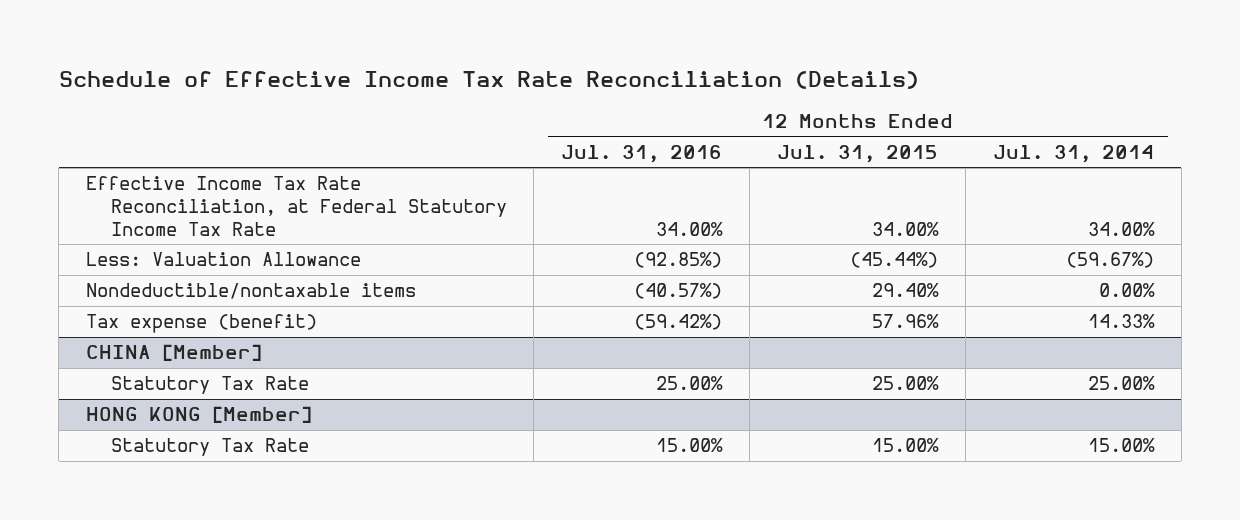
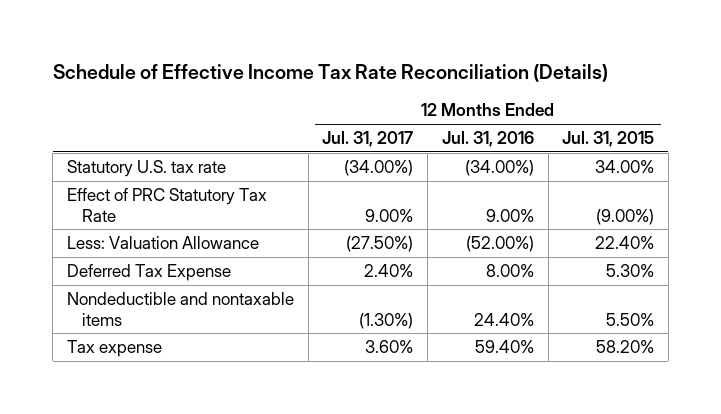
- | 12 Months Ended Jul. 31, 2016 | 12 Months Ended Jul. 31, 2015 | 12 Months Ended Jul. 31, 2014
+ | 12 Months Ended Jul. 31, 2017 | 12 Months Ended Jul. 31, 2016 | 12 Months Ended Jul. 31, 2015
- Effective Income Tax Rate Reconciliation, at Federal Statutory Income Tax Rate | 34.00% | 34.00% | 34.00%
- Less: Valuation Allowance | (92.85%) | (45.44%) | (59.67%)
- Nondeductible/nontaxable items | (40.57%) | 29.40% | 0.00%
- Tax expense (benefit) | (59.42%) | 57.96% | 14.33%
- CHINA [Member]
- Statutory Tax Rate | 25.00% | 25.00% | 25.00%
- HONG KONG [Member]
- Statutory Tax Rate | 15.00% | 15.00% | 15.00%
+ Statutory U.S. tax rate | (34.00%) | (34.00%) | 34.00%
+ Effect of PRC Statutory Tax Rate | 9.00% | 9.00% | (9.00%)
+ Less: Valuation Allowance | (27.50%) | (52.00%) | 22.40%
+ Deferred Tax Expense | 2.40% | 8.00% | 5.30%
+ Nondeductible and nontaxable items | (1.30%) | 24.40% | 5.50%
+ Tax expense | 3.60% | 59.40% | 58.20%

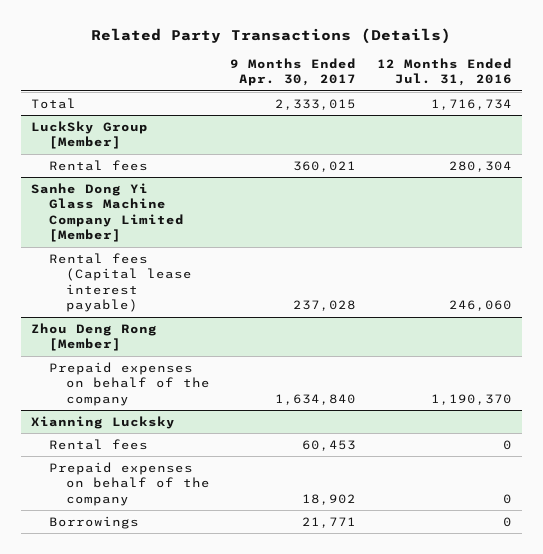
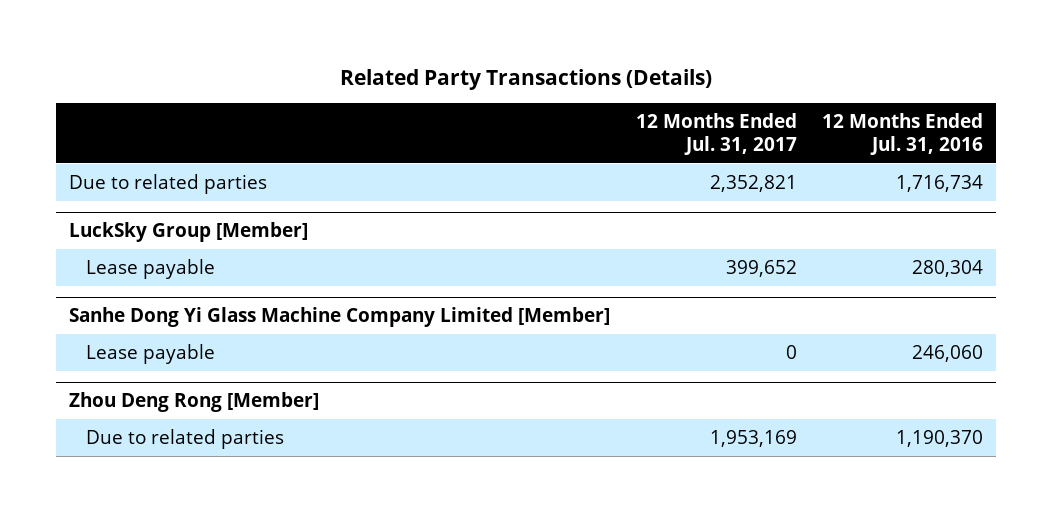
- | 9 Months Ended Apr. 30, 2017 | 12 Months Ended Jul. 31, 2016
+ | 12 Months Ended Jul. 31, 2017 | 12 Months Ended Jul. 31, 2016
- Total | 2,333,015 | 1,716,734
+ Due to related parties | 2,352,821 | 1,716,734
@ LuckSky Group [Member]
- Rental fees | 360,021 | 280,304
+ Lease payable | 399,652 | 280,304
@ Sanhe Dong Yi Glass Machine Company Limited [Member]
- Rental fees (Capital lease interest payable) | 237,028 | 246,060
+ Lease payable | 0 | 246,060
@ Zhou Deng Rong [Member]
- Prepaid expenses on behalf of the company | 1,634,840 | 1,190,370
- Xianning Lucksky
- Rental fees | 60,453 | 0
- Prepaid expenses on behalf of the company | 18,902 | 0
- Borrowings | 21,771 | 0
@ Zhou Deng Rong [Member]
+ Due to related parties | 1,953,169 | 1,190,370

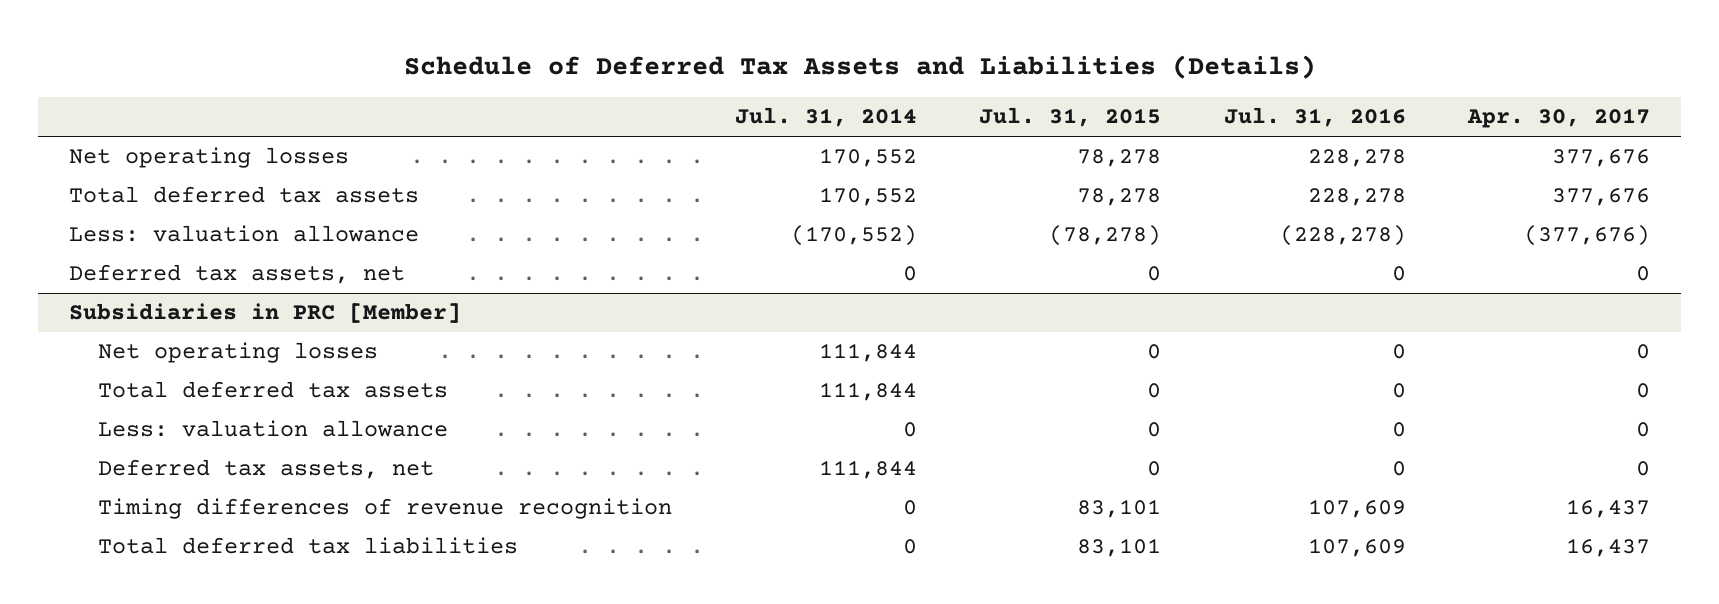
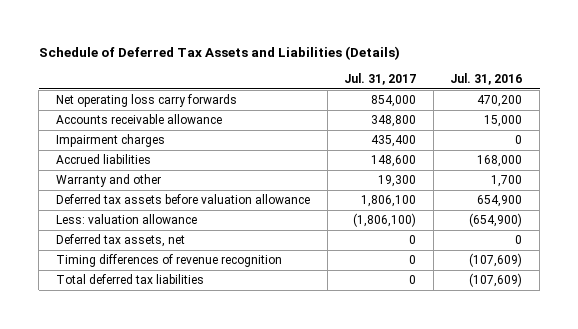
- | Jul. 31, 2014 | Jul. 31, 2015 | Jul. 31, 2016 | Apr. 30, 2017
+ | Jul. 31, 2017 | Jul. 31, 2016
- Net operating losses | 170,552 | 78,278 | 228,278 | 377,676
- Total deferred tax assets | 170,552 | 78,278 | 228,278 | 377,676
- Less: valuation allowance | (170,552) | (78,278) | (228,278) | (377,676)
- Deferred tax assets, net | 0 | 0 | 0 | 0
- Subsidiaries in PRC [Member]
- Net operating losses | 111,844 | 0 | 0 | 0
- Total deferred tax assets | 111,844 | 0 | 0 | 0
- Less: valuation allowance | 0 | 0 | 0 | 0
+ Net operating loss carry forwards | 854,000 | 470,200
+ Accounts receivable allowance | 348,800 | 15,000
+ Impairment charges | 435,400 | 0
+ Accrued liabilities | 148,600 | 168,000
+ Warranty and other | 19,300 | 1,700
+ Deferred tax assets before valuation allowance | 1,806,100 | 654,900
+ Less: valuation allowance | (1,806,100) | (654,900)
- Timing differences of revenue recognition | 0 | 83,101 | 107,609 | 16,437
- Total deferred tax liabilities | 0 | 83,101 | 107,609 | 16,437
+ Timing differences of revenue recognition | 0 | (107,609)
+ Total deferred tax liabilities | 0 | (107,609)

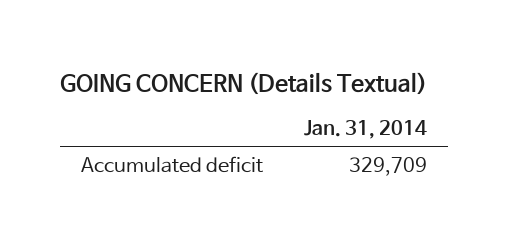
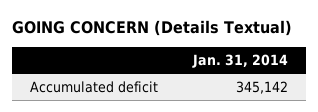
- Accumulated deficit | 329,709
+ Accumulated deficit | 345,142

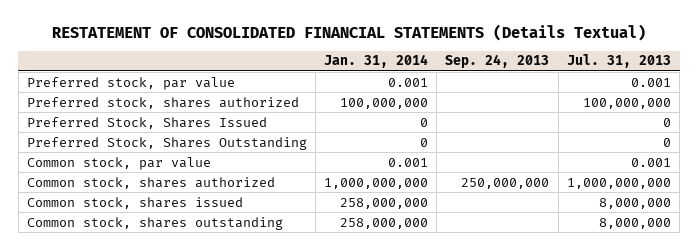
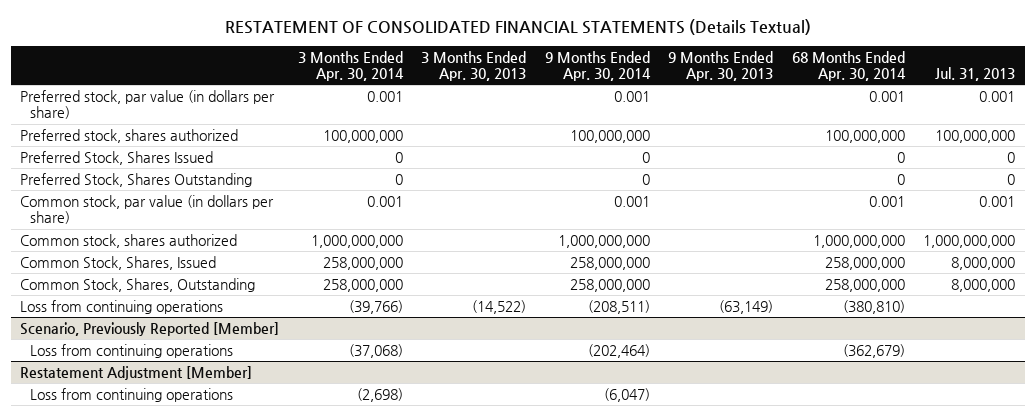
- | Jan. 31, 2014 | Sep. 24, 2013 | Jul. 31, 2013
+ | 3 Months Ended Apr. 30, 2014 | 3 Months Ended Apr. 30, 2013 | 9 Months Ended Apr. 30, 2014 | 9 Months Ended Apr. 30, 2013 | 68 Months Ended Apr. 30, 2014 | Jul. 31, 2013
- Preferred stock, par value | 0.001 | | 0.001
+ Preferred stock, par value (in dollars per share) | 0.001 | | 0.001 | | 0.001 | 0.001
- Common stock, par value | 0.001 | | 0.001
+ Common stock, par value (in dollars per share) | 0.001 | | 0.001 | | 0.001 | 0.001
- Common stock, shares issued | 258,000,000 | | 8,000,000
- Common stock, shares outstanding | 258,000,000 | | 8,000,000
+ Common Stock, Shares, Issued | 258,000,000 | | 258,000,000 | | 258,000,000 | 8,000,000
+ Common Stock, Shares, Outstanding | 258,000,000 | | 258,000,000 | | 258,000,000 | 8,000,000
+ Loss from continuing operations | (39,766) | (14,522) | (208,511) | (63,149) | (380,810) |
+ Scenario, Previously Reported [Member]
+ Loss from continuing operations | (37,068) | | (202,464) | | (362,679) |
+ Restatement Adjustment [Member]
+ Loss from continuing operations | (2,698) | | (6,047) | | |

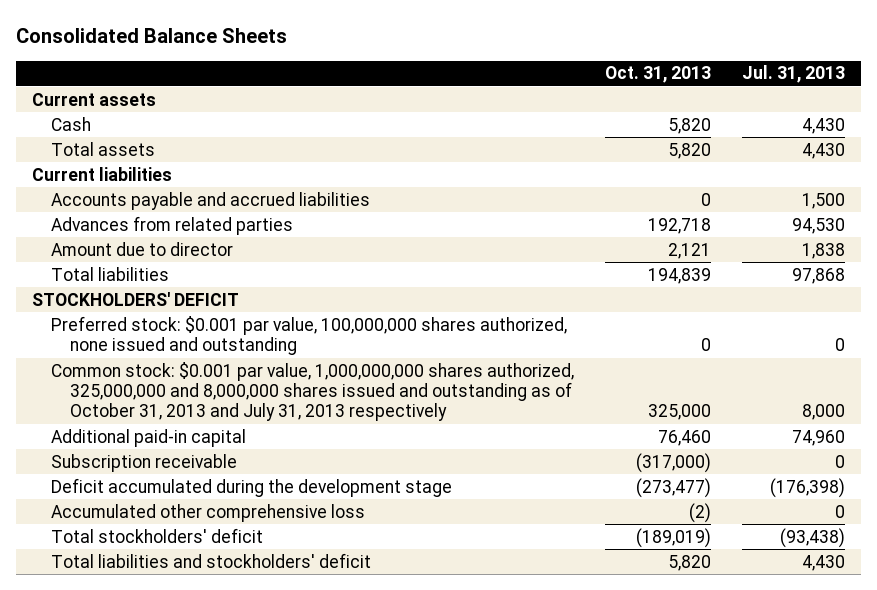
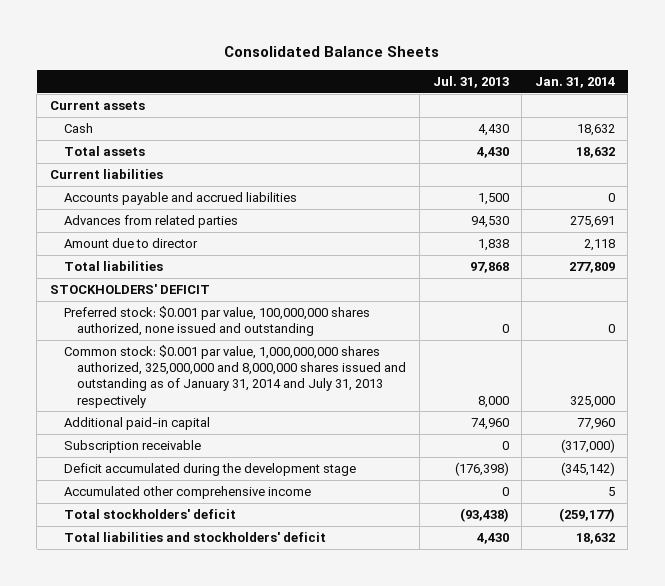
- | Oct. 31, 2013 | Jul. 31, 2013
+ | Jul. 31, 2013 | Jan. 31, 2014
- Common stock: $0.001 par value, 1,000,000,000 shares authorized, 325,000,000 and 8,000,000 shares issued and outstanding as of October 31, 2013 and July 31, 2013 respectively | 325,000 | 8,000
+ Common stock: $0.001 par value, 1,000,000,000 shares authorized, 325,000,000 and 8,000,000 shares issued and outstanding as of January 31, 2014 and July 31, 2013 respectively | 8,000 | 325,000
- Accumulated other comprehensive loss | (2) | 0
+ Accumulated other comprehensive income | 0 | 5

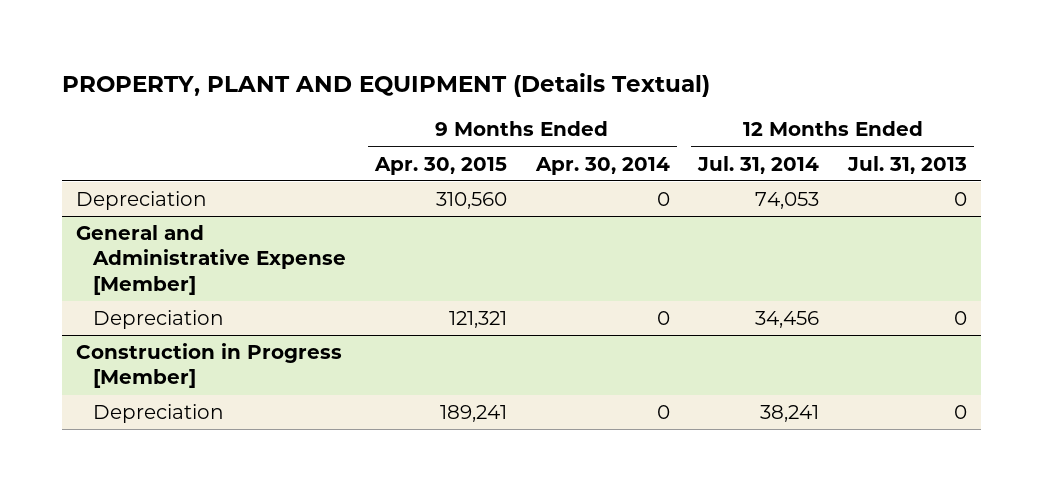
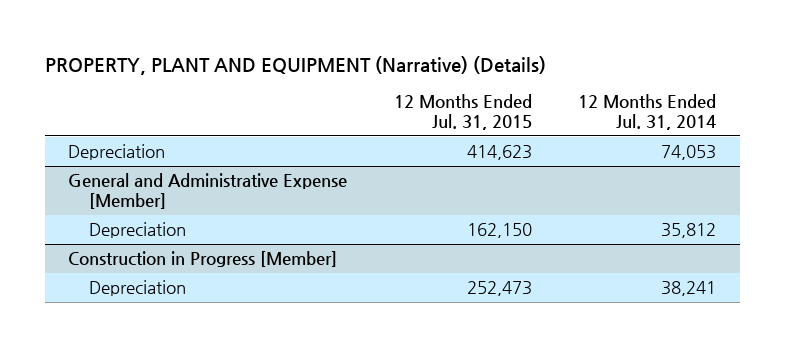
- PROPERTY, PLANT AND EQUIPMENT (Details Textual)
+ PROPERTY, PLANT AND EQUIPMENT (Narrative) (Details)
- | 9 Months Ended Apr. 30, 2015 | 9 Months Ended Apr. 30, 2014 | 12 Months Ended Jul. 31, 2014 | 12 Months Ended Jul. 31, 2013
+ | 12 Months Ended Jul. 31, 2015 | 12 Months Ended Jul. 31, 2014
@ General and Administrative Expense [Member]
- Depreciation | 121,321 | 0 | 34,456 | 0
+ Depreciation | 162,150 | 35,812

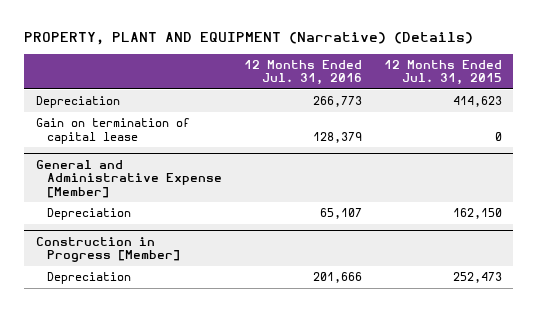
- | 12 Months Ended Jul. 31, 2015 | 12 Months Ended Jul. 31, 2014
+ | 12 Months Ended Jul. 31, 2016 | 12 Months Ended Jul. 31, 2015
+ Gain on termination of capital lease | 128,379 | 0

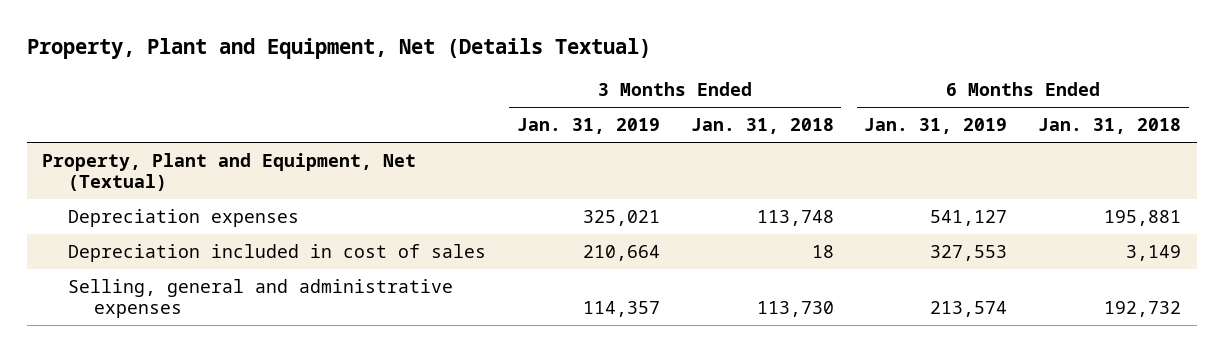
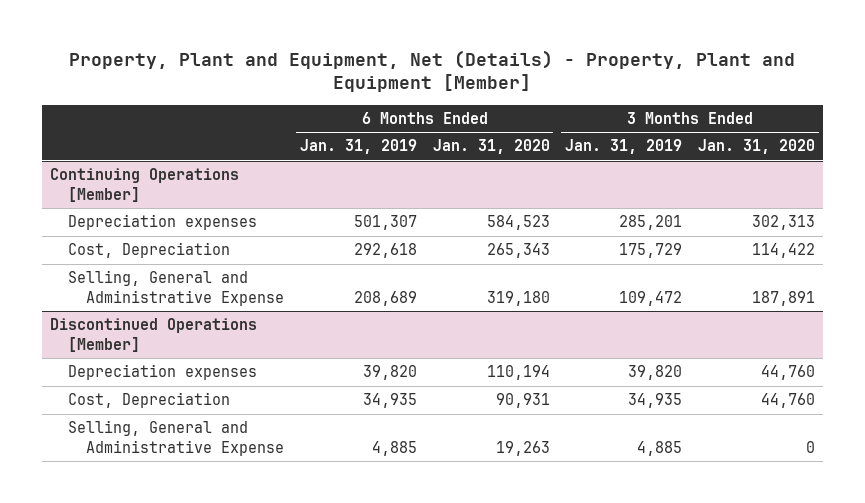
- Property, Plant and Equipment, Net (Details Textual)
+ Property, Plant and Equipment, Net (Details) - Property, Plant and Equipment [Member]
- | 3 Months Ended Jan. 31, 2019 | 3 Months Ended Jan. 31, 2018 | 6 Months Ended Jan. 31, 2019 | 6 Months Ended Jan. 31, 2018
+ | 6 Months Ended Jan. 31, 2019 | 6 Months Ended Jan. 31, 2020 | 3 Months Ended Jan. 31, 2019 | 3 Months Ended Jan. 31, 2020
- Property, Plant and Equipment, Net (Textual)
- Depreciation expenses | 325,021 | 113,748 | 541,127 | 195,881
- Depreciation included in cost of sales | 210,664 | 18 | 327,553 | 3,149
- Selling, general and administrative expenses | 114,357 | 113,730 | 213,574 | 192,732
+ Continuing Operations [Member]
+ Depreciation expenses | 501,307 | 584,523 | 285,201 | 302,313
+ Cost, Depreciation | 292,618 | 265,343 | 175,729 | 114,422
+ Selling, General and Administrative Expense | 208,689 | 319,180 | 109,472 | 187,891
+ Discontinued Operations [Member]
+ Depreciation expenses | 39,820 | 110,194 | 39,820 | 44,760
+ Cost, Depreciation | 34,935 | 90,931 | 34,935 | 44,760
+ Selling, General and Administrative Expense | 4,885 | 19,263 | 4,885 | 0

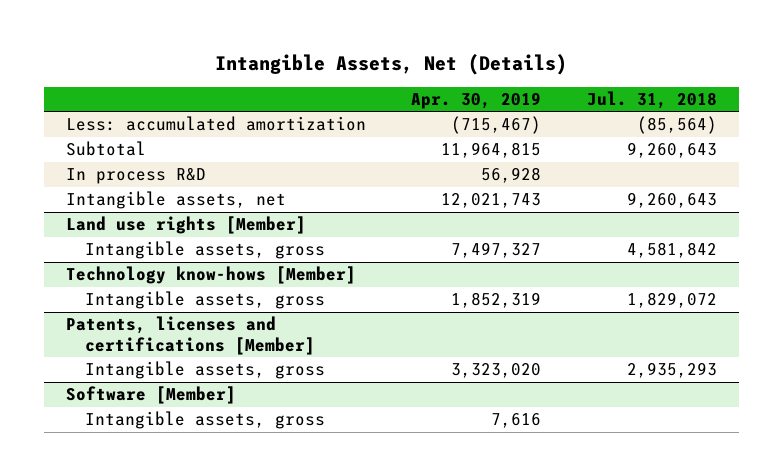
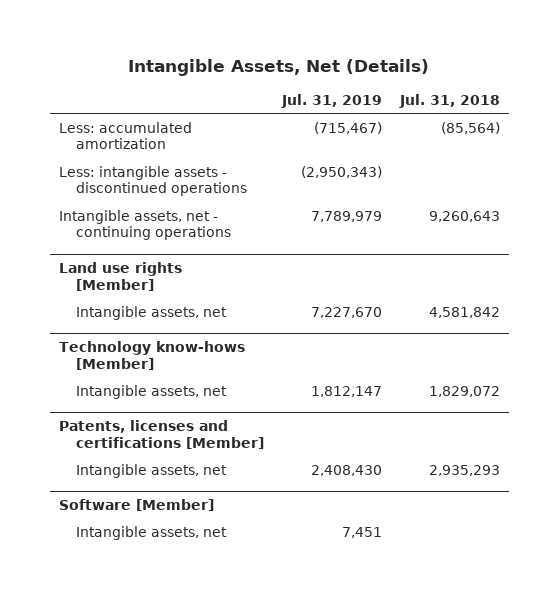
- | Apr. 30, 2019 | Jul. 31, 2018
+ | Jul. 31, 2019 | Jul. 31, 2018
- Subtotal | 11,964,815 | 9,260,643
- In process R&D | 56,928 |
- Intangible assets, net | 12,021,743 | 9,260,643
+ Less: intangible assets - discontinued operations | (2,950,343) |
+ Intangible assets, net - continuing operations | 7,789,979 | 9,260,643
@ Land use rights [Member]
- Intangible assets, gross | 7,497,327 | 4,581,842
+ Intangible assets, net | 7,227,670 | 4,581,842
@ Technology know-hows [Member]
- Intangible assets, gross | 1,852,319 | 1,829,072
+ Intangible assets, net | 1,812,147 | 1,829,072
@ Patents, licenses and certifications [Member]
- Intangible assets, gross | 3,323,020 | 2,935,293
+ Intangible assets, net | 2,408,430 | 2,935,293
@ Software [Member]
- Intangible assets, gross | 7,616 |
+ Intangible assets, net | 7,451 |

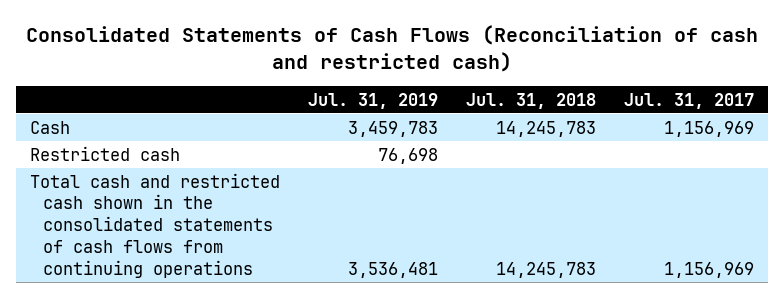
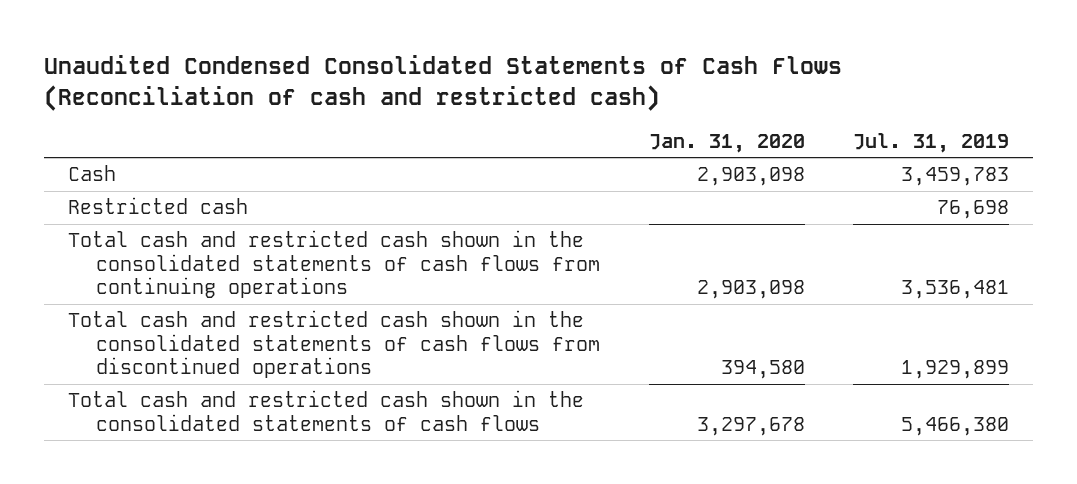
- Consolidated Statements of Cash Flows (Reconciliation of cash and restricted cash)
+ Unaudited Condensed Consolidated Statements of Cash Flows (Reconciliation of cash and restricted cash)
- | Jul. 31, 2019 | Jul. 31, 2018 | Jul. 31, 2017
+ | Jan. 31, 2020 | Jul. 31, 2019
+ Total cash and restricted cash shown in the consolidated statements of cash flows from discontinued operations | 394,580 | 1,929,899
+ Total cash and restricted cash shown in the consolidated statements of cash flows | 3,297,678 | 5,466,380

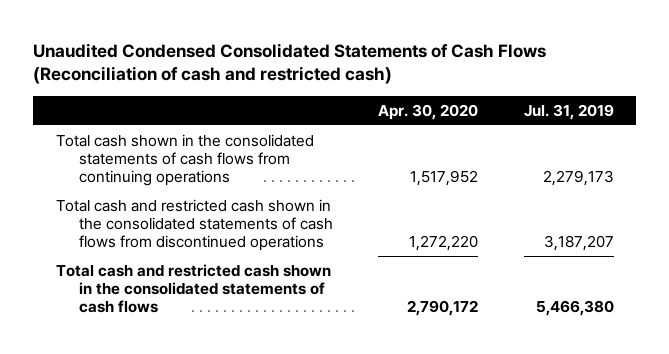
- | Jan. 31, 2020 | Jul. 31, 2019
+ | Apr. 30, 2020 | Jul. 31, 2019
- Cash | 2,903,098 | 3,459,783
- Restricted cash | | 76,698
- Total cash and restricted cash shown in the consolidated statements of cash flows from continuing operations | 2,903,098 | 3,536,481
- Total cash and restricted cash shown in the consolidated statements of cash flows from discontinued operations | 394,580 | 1,929,899
+ Total cash shown in the consolidated statements of cash flows from continuing operations | 1,517,952 | 2,279,173
+ Total cash and restricted cash shown in the consolidated statements of cash flows from discontinued operations | 1,272,220 | 3,187,207

